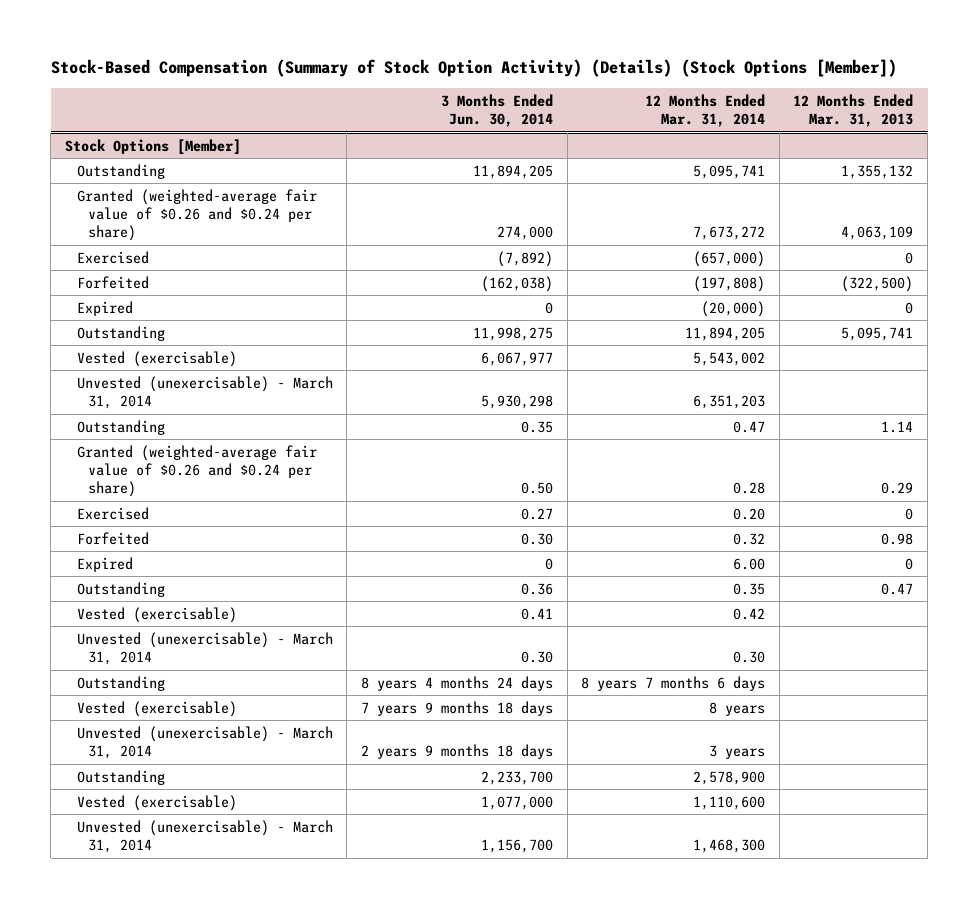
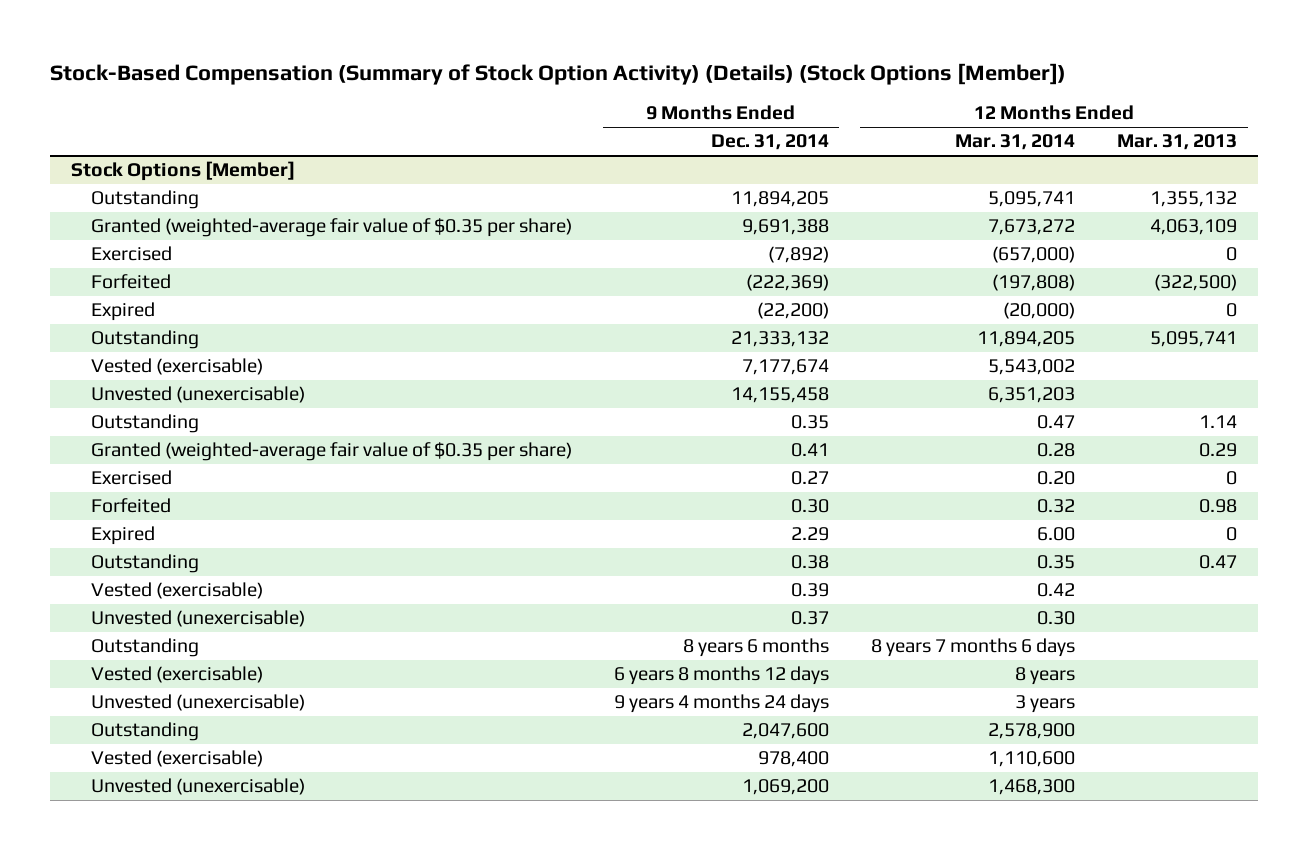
- | 3 Months Ended Jun. 30, 2014 | 12 Months Ended Mar. 31, 2014 | 12 Months Ended Mar. 31, 2013
+ | 9 Months Ended Dec. 31, 2014 | 12 Months Ended Mar. 31, 2014 | 12 Months Ended Mar. 31, 2013
@ Stock Options [Member]
- Granted (weighted-average fair value of $0.26 and $0.24 per share) | 274,000 | 7,673,272 | 4,063,109
+ Granted (weighted-average fair value of $0.35 per share) | 9,691,388 | 7,673,272 | 4,063,109
- Unvested (unexercisable) - March 31, 2014 | 5,930,298 | 6,351,203 |
+ Unvested (unexercisable) | 14,155,458 | 6,351,203 |
- Granted (weighted-average fair value of $0.26 and $0.24 per share) | 0.50 | 0.28 | 0.29
+ Granted (weighted-average fair value of $0.35 per share) | 0.41 | 0.28 | 0.29
- Unvested (unexercisable) - March 31, 2014 | 0.30 | 0.30 |
+ Unvested (unexercisable) | 0.37 | 0.30 |
- Unvested (unexercisable) - March 31, 2014 | 2 years 9 months 18 days | 3 years |
+ Unvested (unexercisable) | 9 years 4 months 24 days | 3 years |
- Unvested (unexercisable) - March 31, 2014 | 1,156,700 | 1,468,300 |
+ Unvested (unexercisable) | 1,069,200 | 1,468,300 |

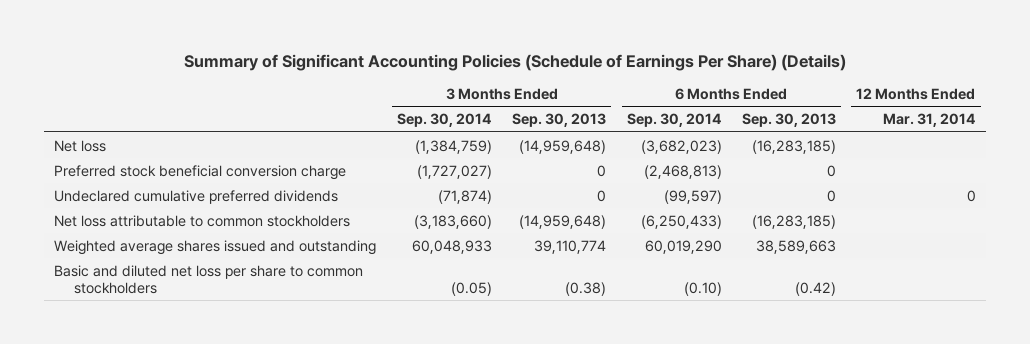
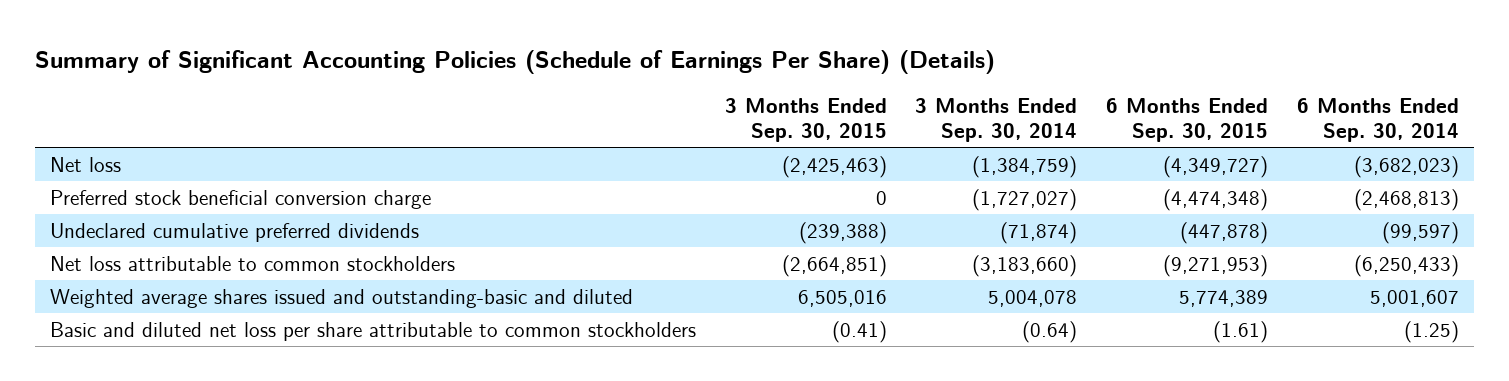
- | 3 Months Ended Sep. 30, 2014 | 3 Months Ended Sep. 30, 2013 | 6 Months Ended Sep. 30, 2014 | 6 Months Ended Sep. 30, 2013 | 12 Months Ended Mar. 31, 2014
+ | 3 Months Ended Sep. 30, 2015 | 3 Months Ended Sep. 30, 2014 | 6 Months Ended Sep. 30, 2015 | 6 Months Ended Sep. 30, 2014
- Weighted average shares issued and outstanding | 60,048,933 | 39,110,774 | 60,019,290 | 38,589,663 |
- Basic and diluted net loss per share to common stockholders | (0.05) | (0.38) | (0.10) | (0.42) |
+ Weighted average shares issued and outstanding-basic and diluted | 6,505,016 | 5,004,078 | 5,774,389 | 5,001,607
+ Basic and diluted net loss per share attributable to common stockholders | (0.41) | (0.64) | (1.61) | (1.25)

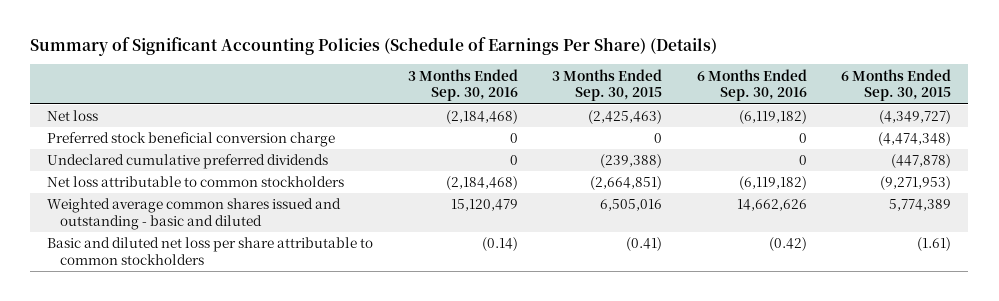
- | 3 Months Ended Sep. 30, 2015 | 3 Months Ended Sep. 30, 2014 | 6 Months Ended Sep. 30, 2015 | 6 Months Ended Sep. 30, 2014
+ | 3 Months Ended Sep. 30, 2016 | 3 Months Ended Sep. 30, 2015 | 6 Months Ended Sep. 30, 2016 | 6 Months Ended Sep. 30, 2015
- Weighted average shares issued and outstanding-basic and diluted | 6,505,016 | 5,004,078 | 5,774,389 | 5,001,607
+ Weighted average common shares issued and outstanding - basic and diluted | 15,120,479 | 6,505,016 | 14,662,626 | 5,774,389

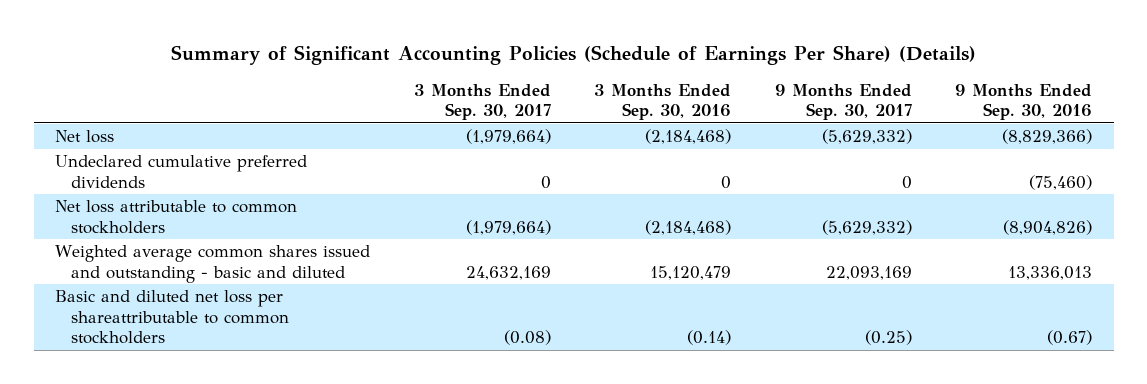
- | 3 Months Ended Sep. 30, 2016 | 3 Months Ended Sep. 30, 2015 | 6 Months Ended Sep. 30, 2016 | 6 Months Ended Sep. 30, 2015
+ | 3 Months Ended Sep. 30, 2017 | 3 Months Ended Sep. 30, 2016 | 9 Months Ended Sep. 30, 2017 | 9 Months Ended Sep. 30, 2016
- Preferred stock beneficial conversion charge | 0 | 0 | 0 | (4,474,348)
- Basic and diluted net loss per share attributable to common stockholders | (0.14) | (0.41) | (0.42) | (1.61)
+ Basic and diluted net loss per shareattributable to common stockholders | (0.08) | (0.14) | (0.25) | (0.67)

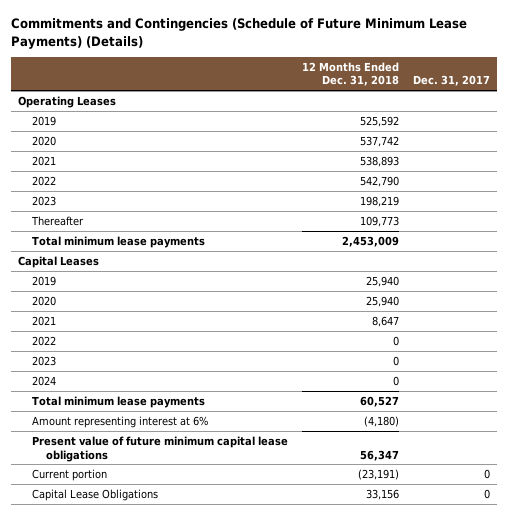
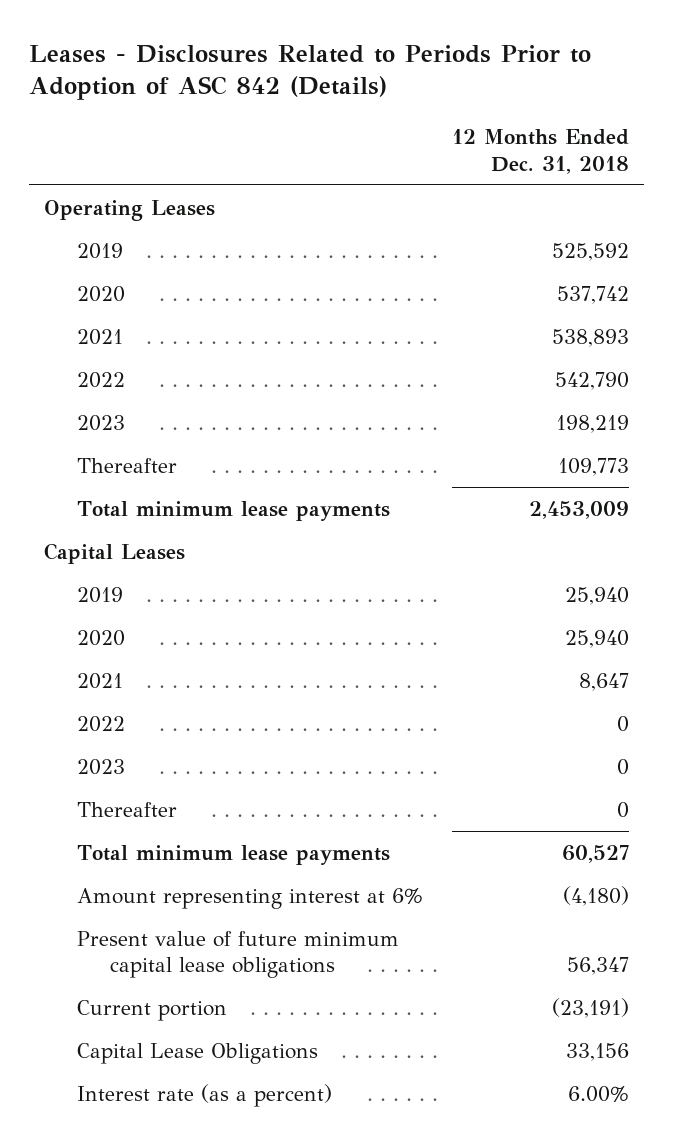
- Commitments and Contingencies (Schedule of Future Minimum Lease Payments) (Details)
+ Leases - Disclosures Related to Periods Prior to Adoption of ASC 842 (Details)
- | 12 Months Ended Dec. 31, 2018 | Dec. 31, 2017
+ | 12 Months Ended Dec. 31, 2018
- 2024 | 0 |
+ Thereafter | 0
+ Interest rate (as a percent) | 6.00%

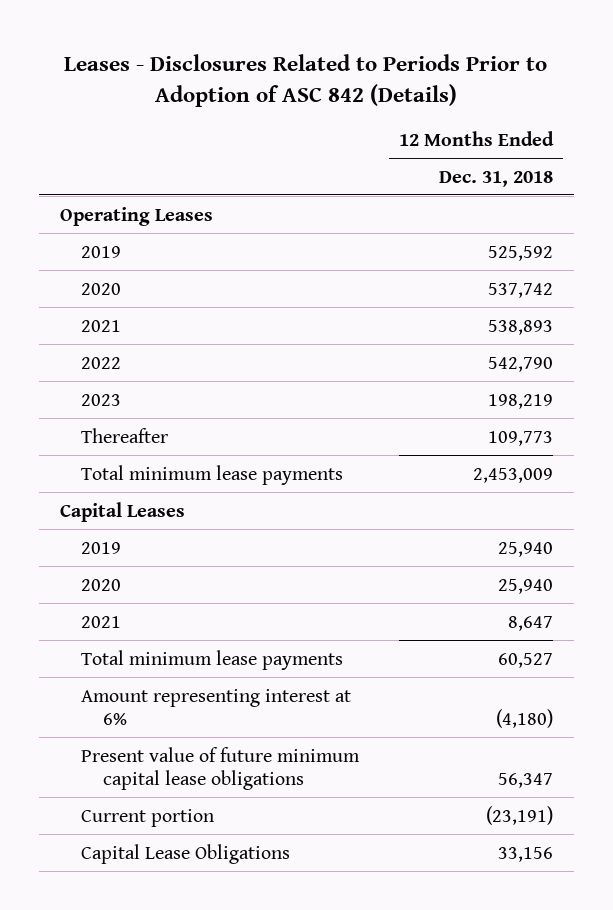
- 2022 | 0
- 2023 | 0
- Thereafter | 0
- Interest rate (as a percent) | 6.00%

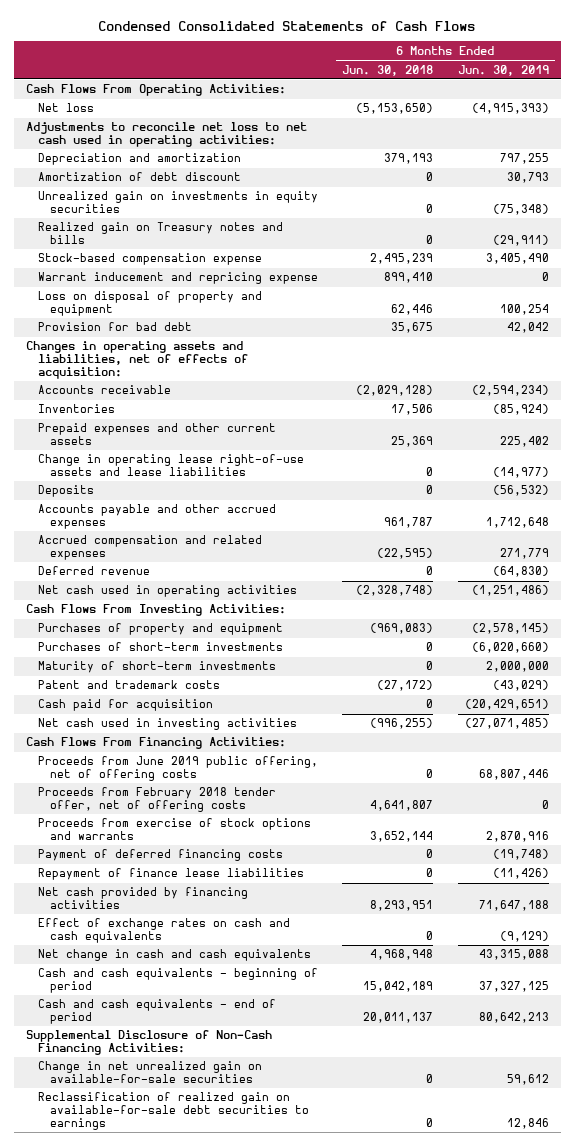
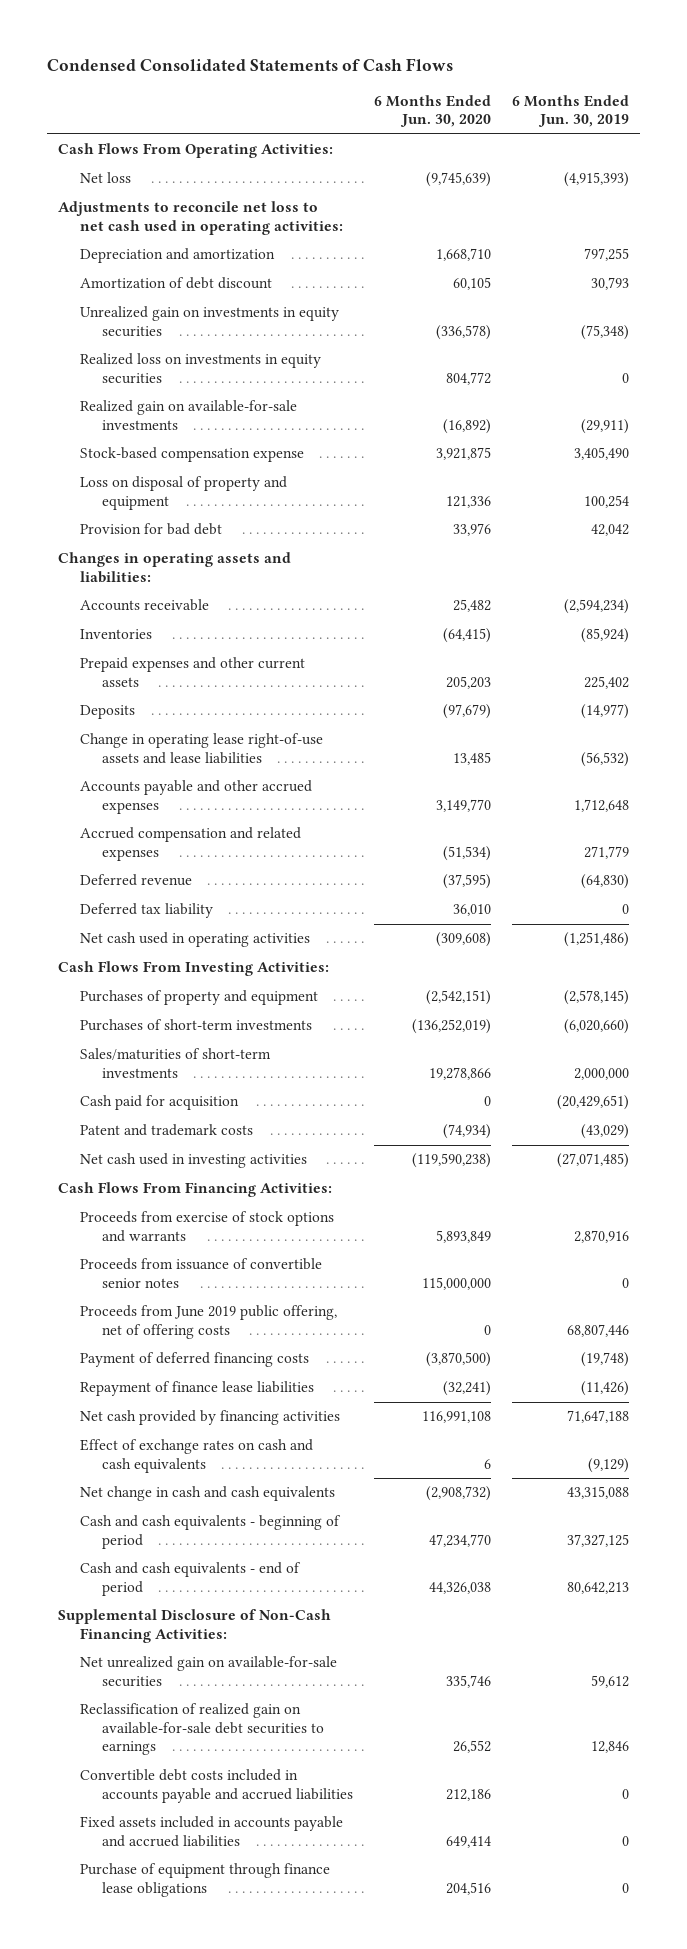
- | 6 Months Ended Jun. 30, 2018 | 6 Months Ended Jun. 30, 2019
+ | 6 Months Ended Jun. 30, 2020 | 6 Months Ended Jun. 30, 2019
- Realized gain on Treasury notes and bills | 0 | (29,911)
+ Realized loss on investments in equity securities | 804,772 | 0
+ Realized gain on available-for-sale investments | (16,892) | (29,911)
- Warrant inducement and repricing expense | 899,410 | 0
- Changes in operating assets and liabilities, net of effects of acquisition:
+ Changes in operating assets and liabilities:
- Change in operating lease right-of-use assets and lease liabilities | 0 | (14,977)
- Deposits | 0 | (56,532)
+ Deposits | (97,679) | (14,977)
+ Change in operating lease right-of-use assets and lease liabilities | 13,485 | (56,532)
+ Deferred tax liability | 36,010 | 0
- Maturity of short-term investments | 0 | 2,000,000
+ Sales/maturities of short-term investments | 19,278,866 | 2,000,000
moved down: Patent and trademark costs | (74,934) | (43,029)
- Proceeds from February 2018 tender offer, net of offering costs | 4,641,807 | 0
+ Proceeds from issuance of convertible senior notes | 115,000,000 | 0
moved down: Proceeds from June 2019 public offering, net of offering costs | 0 | 68,807,446
- Change in net unrealized gain on available-for-sale securities | 0 | 59,612
+ Net unrealized gain on available-for-sale securities | 335,746 | 59,612
+ Convertible debt costs included in accounts payable and accrued liabilities | 212,186 | 0
+ Fixed assets included in accounts payable and accrued liabilities | 649,414 | 0
+ Purchase of equipment through finance lease obligations | 204,516 | 0

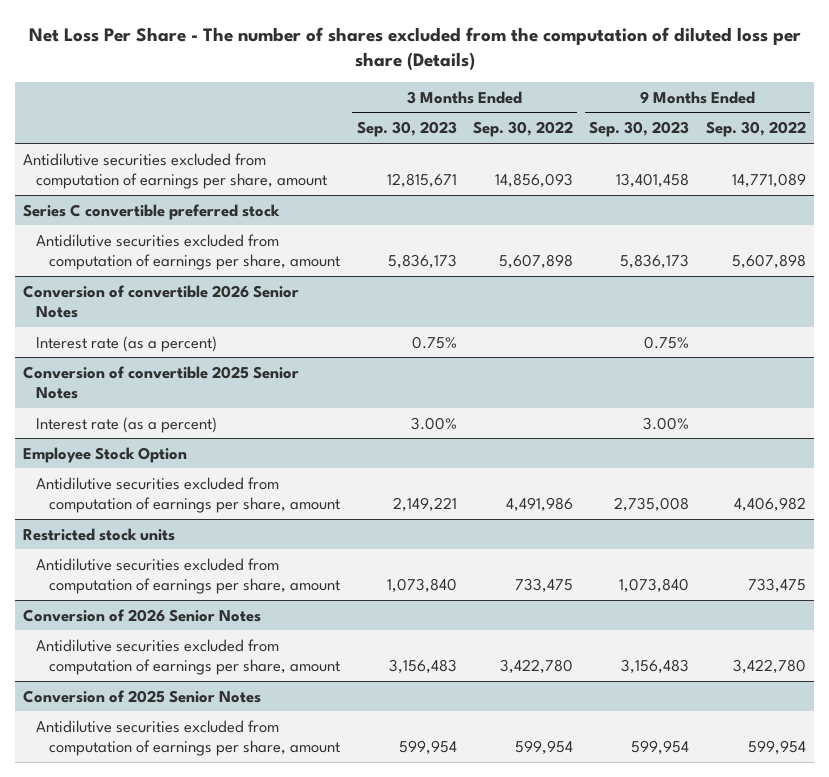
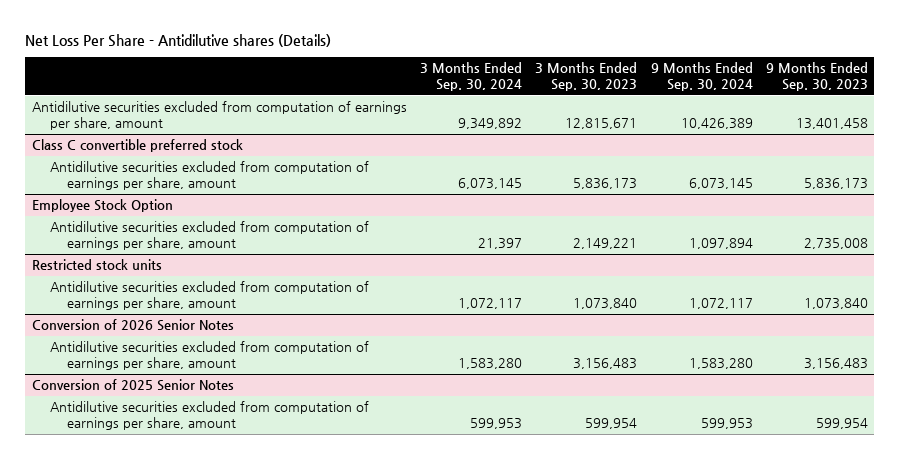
- Net Loss Per Share - The number of shares excluded from the computation of diluted loss per share (Details)
+ Net Loss Per Share - Antidilutive shares (Details)
- | 3 Months Ended Sep. 30, 2023 | 3 Months Ended Sep. 30, 2022 | 9 Months Ended Sep. 30, 2023 | 9 Months Ended Sep. 30, 2022
+ | 3 Months Ended Sep. 30, 2024 | 3 Months Ended Sep. 30, 2023 | 9 Months Ended Sep. 30, 2024 | 9 Months Ended Sep. 30, 2023
- Series C convertible preferred stock
+ Class C convertible preferred stock
- Conversion of convertible 2026 Senior Notes
- Interest rate (as a percent) | 0.75% | | 0.75% |
- Conversion of convertible 2025 Senior Notes
- Interest rate (as a percent) | 3.00% | | 3.00% |

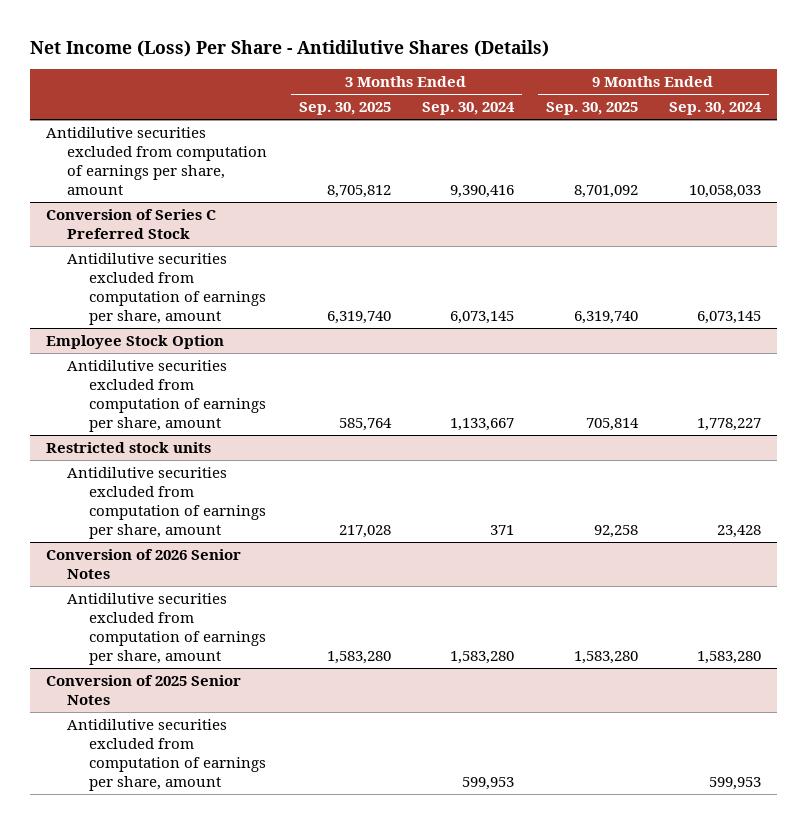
- Net Loss Per Share - Antidilutive shares (Details)
+ Net Income (Loss) Per Share - Antidilutive Shares (Details)
- | 3 Months Ended Sep. 30, 2024 | 3 Months Ended Sep. 30, 2023 | 9 Months Ended Sep. 30, 2024 | 9 Months Ended Sep. 30, 2023
+ | 3 Months Ended Sep. 30, 2025 | 3 Months Ended Sep. 30, 2024 | 9 Months Ended Sep. 30, 2025 | 9 Months Ended Sep. 30, 2024
- Antidilutive securities excluded from computation of earnings per share, amount | 9,349,892 | 12,815,671 | 10,426,389 | 13,401,458
- Class C convertible preferred stock
+ Antidilutive securities excluded from computation of earnings per share, amount | 8,705,812 | 9,390,416 | 8,701,092 | 10,058,033
+ Conversion of Series C Preferred Stock
@ Employee Stock Option
- Antidilutive securities excluded from computation of earnings per share, amount | 21,397 | 2,149,221 | 1,097,894 | 2,735,008
+ Antidilutive securities excluded from computation of earnings per share, amount | 585,764 | 1,133,667 | 705,814 | 1,778,227
@ Restricted stock units
- Antidilutive securities excluded from computation of earnings per share, amount | 1,072,117 | 1,073,840 | 1,072,117 | 1,073,840
+ Antidilutive securities excluded from computation of earnings per share, amount | 217,028 | 371 | 92,258 | 23,428

